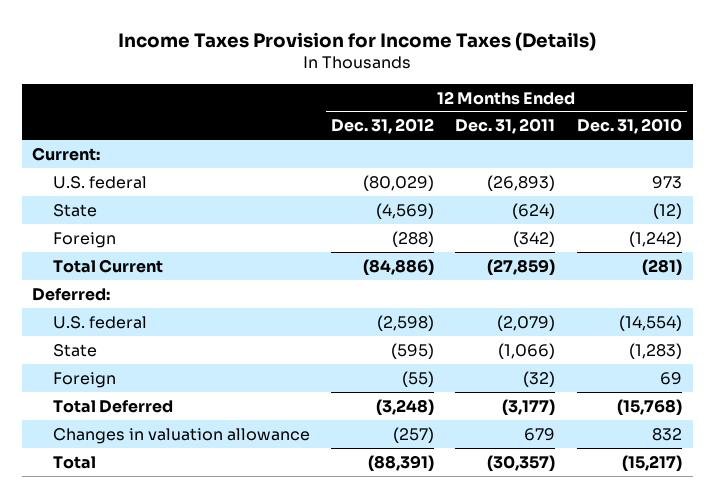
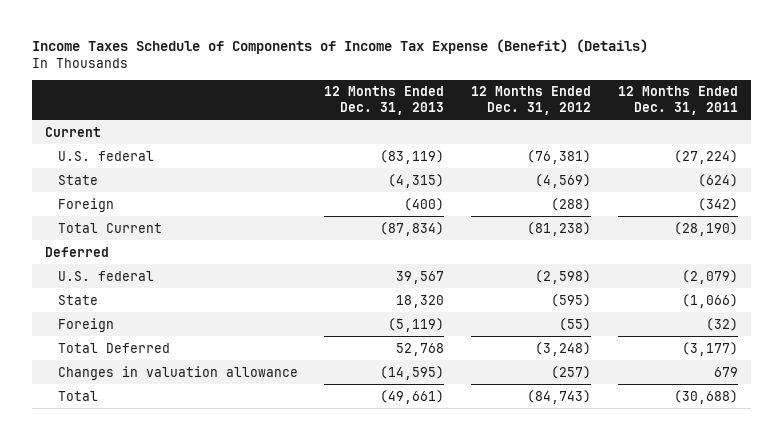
- Income Taxes Provision for Income Taxes (Details)
+ Income Taxes Schedule of Components of Income Tax Expense (Benefit) (Details)
- | 12 Months Ended Dec. 31, 2012 | 12 Months Ended Dec. 31, 2011 | 12 Months Ended Dec. 31, 2010
+ | 12 Months Ended Dec. 31, 2013 | 12 Months Ended Dec. 31, 2012 | 12 Months Ended Dec. 31, 2011
- Current:
- U.S. federal | (80,029) | (26,893) | 973
+ Current
+ U.S. federal | (83,119) | (76,381) | (27,224)
- Total Current | (84,886) | (27,859) | (281)
- Deferred:
+ Total Current | (87,834) | (81,238) | (28,190)
+ Deferred
- Total | (88,391) | (30,357) | (15,217)
+ Total | (49,661) | (84,743) | (30,688)

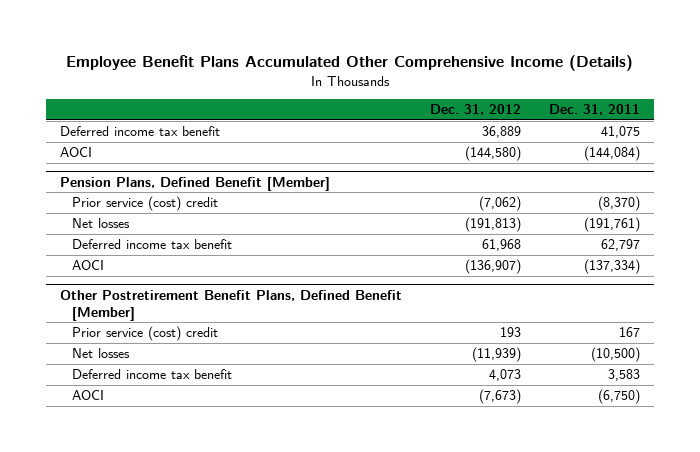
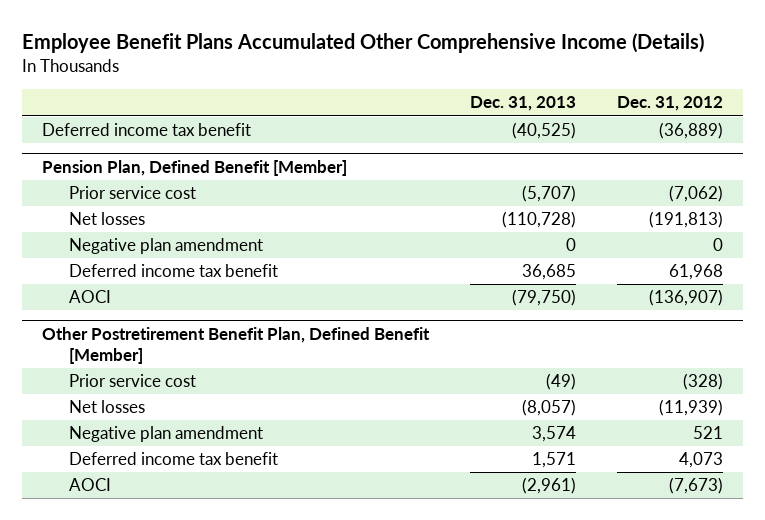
- | Dec. 31, 2012 | Dec. 31, 2011
+ | Dec. 31, 2013 | Dec. 31, 2012
- Deferred income tax benefit | 36,889 | 41,075
- AOCI | (144,580) | (144,084)
- Pension Plans, Defined Benefit [Member]
- Prior service (cost) credit | (7,062) | (8,370)
+ Deferred income tax benefit | (40,525) | (36,889)
+ Pension Plan, Defined Benefit [Member]
+ Prior service cost | (5,707) | (7,062)
+ Negative plan amendment | 0 | 0
- Other Postretirement Benefit Plans, Defined Benefit [Member]
- Prior service (cost) credit | 193 | 167
+ Other Postretirement Benefit Plan, Defined Benefit [Member]
+ Prior service cost | (49) | (328)
+ Negative plan amendment | 3,574 | 521

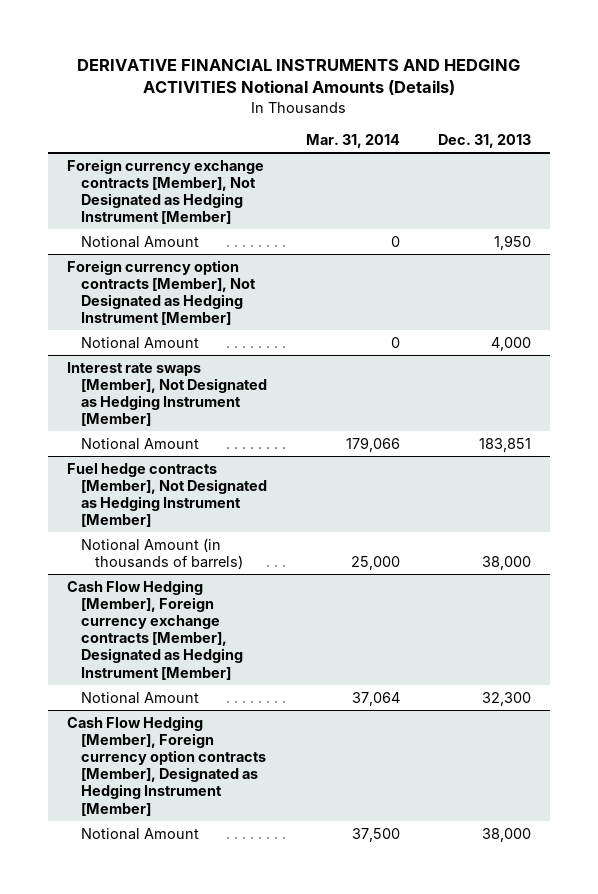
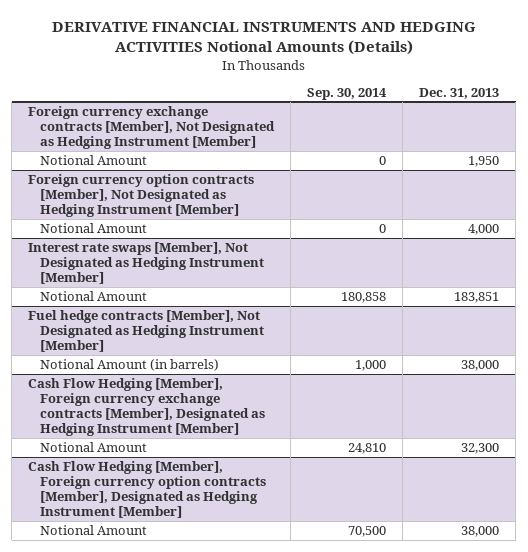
- | Mar. 31, 2014 | Dec. 31, 2013
+ | Sep. 30, 2014 | Dec. 31, 2013
@ Fuel hedge contracts [Member], Not Designated as Hedging Instrument [Member]
- Notional Amount (in thousands of barrels) | 25,000 | 38,000
+ Notional Amount (in barrels) | 1,000 | 38,000

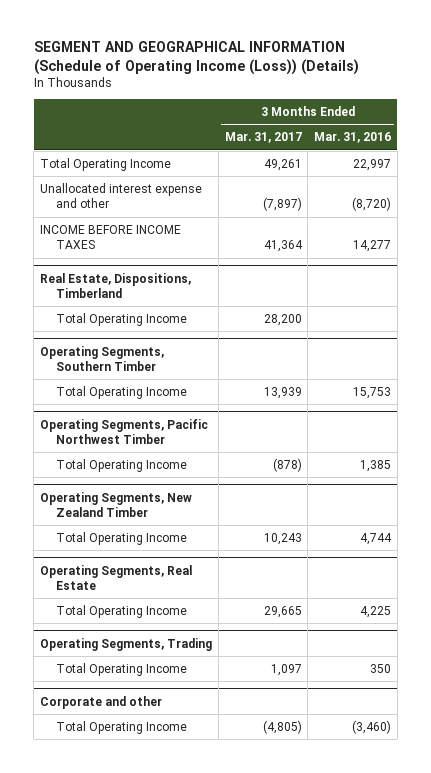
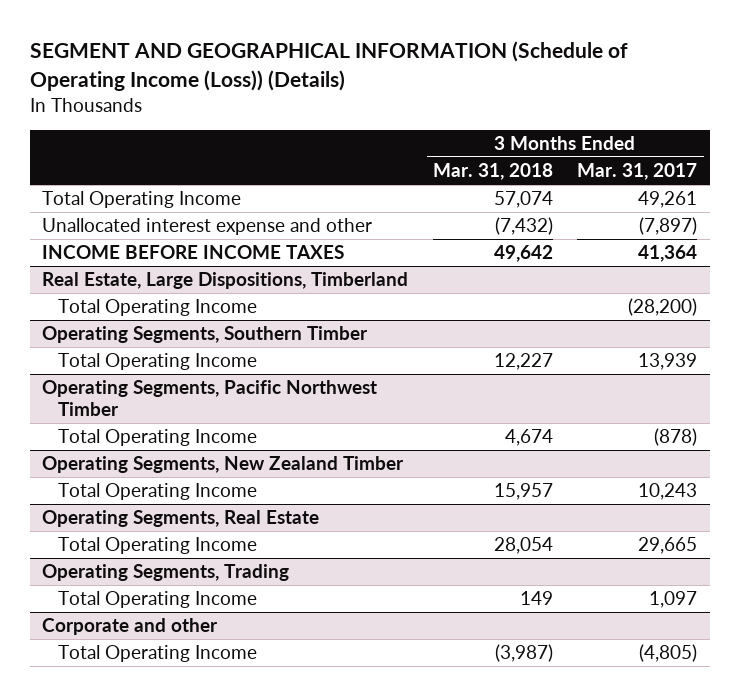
- | 3 Months Ended Mar. 31, 2017 | 3 Months Ended Mar. 31, 2016
+ | 3 Months Ended Mar. 31, 2018 | 3 Months Ended Mar. 31, 2017
- Real Estate, Dispositions, Timberland
- Total Operating Income | 28,200 |
+ Real Estate, Large Dispositions, Timberland
+ Total Operating Income | | (28,200)

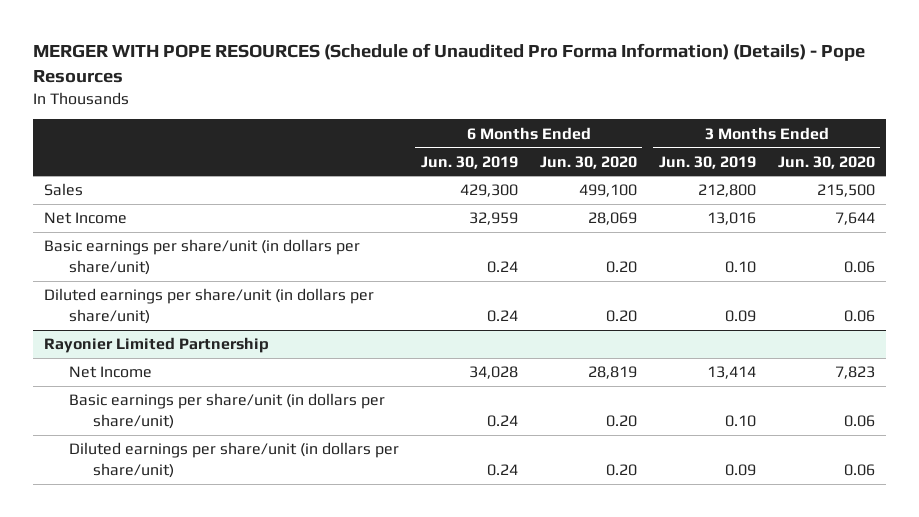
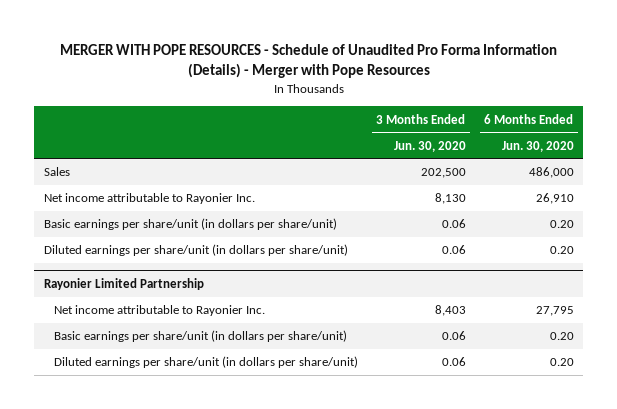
- MERGER WITH POPE RESOURCES (Schedule of Unaudited Pro Forma Information) (Details) - Pope Resources
+ MERGER WITH POPE RESOURCES - Schedule of Unaudited Pro Forma Information (Details) - Merger with Pope Resources
- | 6 Months Ended Jun. 30, 2019 | 6 Months Ended Jun. 30, 2020 | 3 Months Ended Jun. 30, 2019 | 3 Months Ended Jun. 30, 2020
+ | 3 Months Ended Jun. 30, 2020 | 6 Months Ended Jun. 30, 2020
- Sales | 429,300 | 499,100 | 212,800 | 215,500
- Net Income | 32,959 | 28,069 | 13,016 | 7,644
+ Sales | 202,500 | 486,000
+ Net income attributable to Rayonier Inc. | 8,130 | 26,910
@ Rayonier Limited Partnership
- Net Income | 34,028 | 28,819 | 13,414 | 7,823
+ Net income attributable to Rayonier Inc. | 8,403 | 27,795

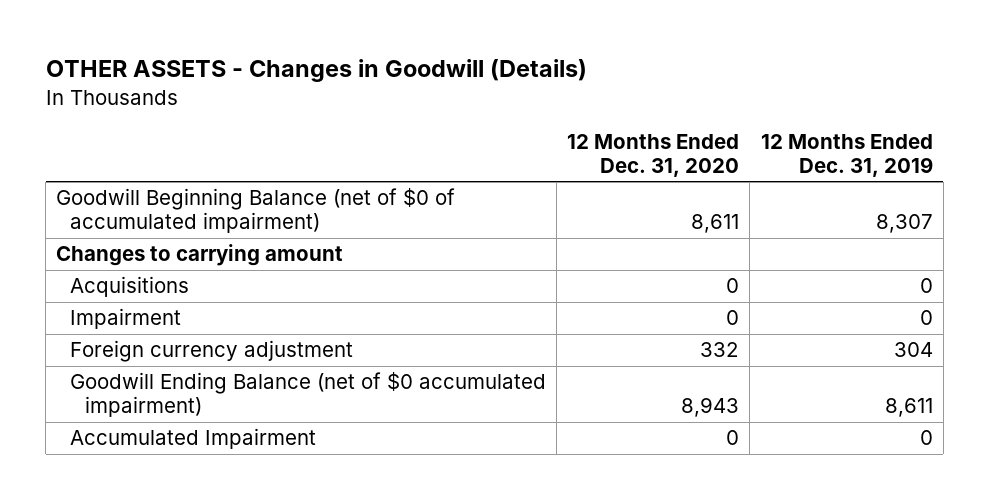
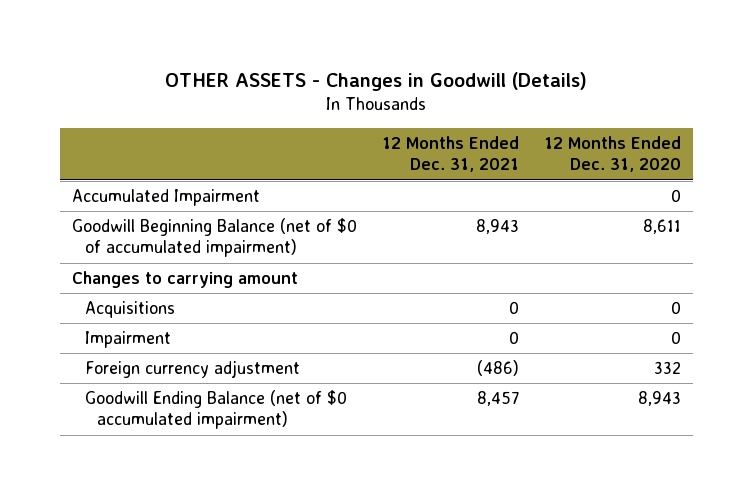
- | 12 Months Ended Dec. 31, 2020 | 12 Months Ended Dec. 31, 2019
+ | 12 Months Ended Dec. 31, 2021 | 12 Months Ended Dec. 31, 2020
moved up: Accumulated Impairment | | 0

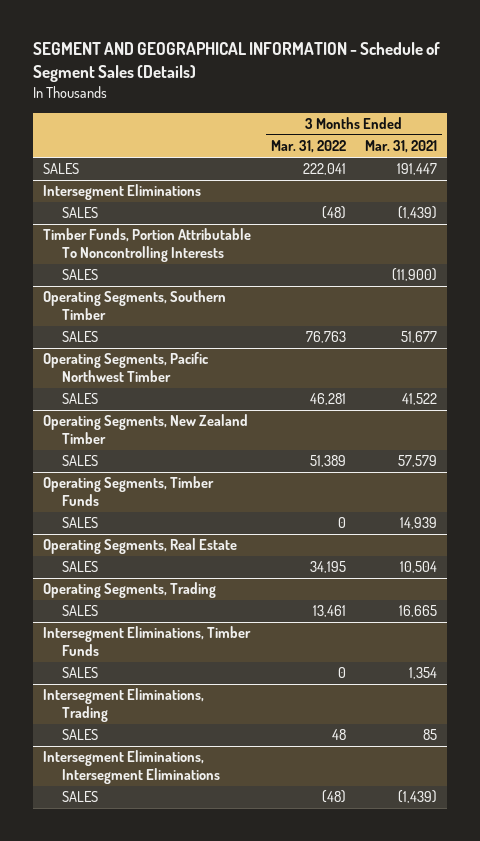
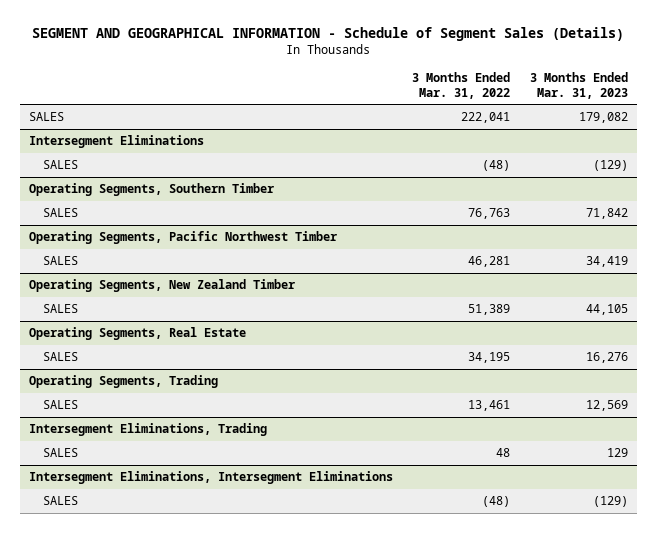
- | 3 Months Ended Mar. 31, 2022 | 3 Months Ended Mar. 31, 2021
+ | 3 Months Ended Mar. 31, 2022 | 3 Months Ended Mar. 31, 2023
- Timber Funds, Portion Attributable To Noncontrolling Interests
- SALES | | (11,900)
- Operating Segments, Timber Funds
- SALES | 0 | 14,939
- Intersegment Eliminations, Timber Funds
- SALES | 0 | 1,354

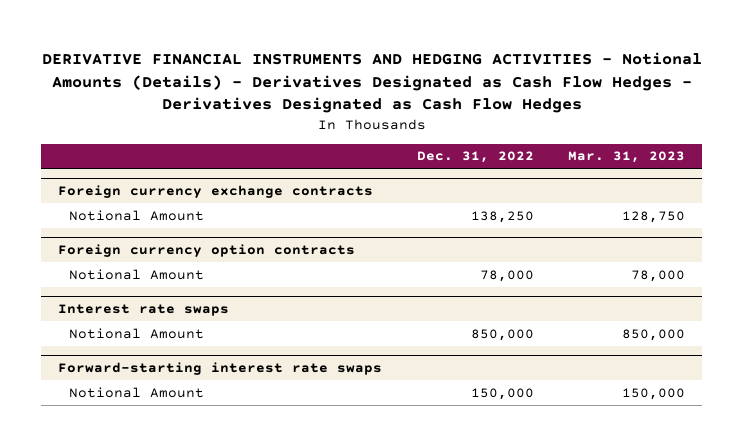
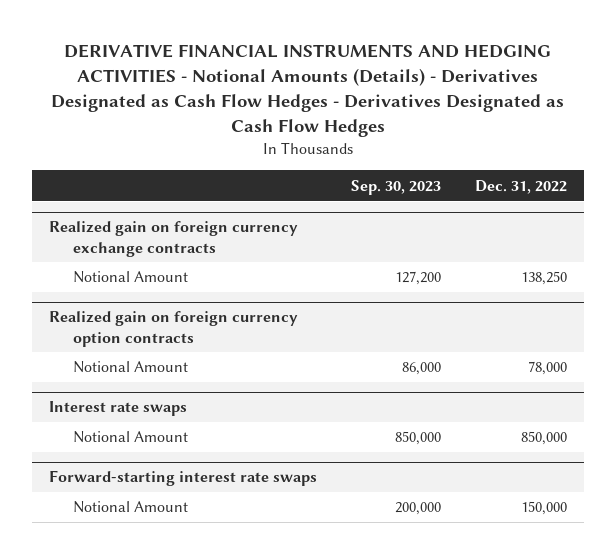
- | Dec. 31, 2022 | Mar. 31, 2023
+ | Sep. 30, 2023 | Dec. 31, 2022
- Foreign currency exchange contracts
+ Realized gain on foreign currency exchange contracts
- Foreign currency option contracts
+ Realized gain on foreign currency option contracts

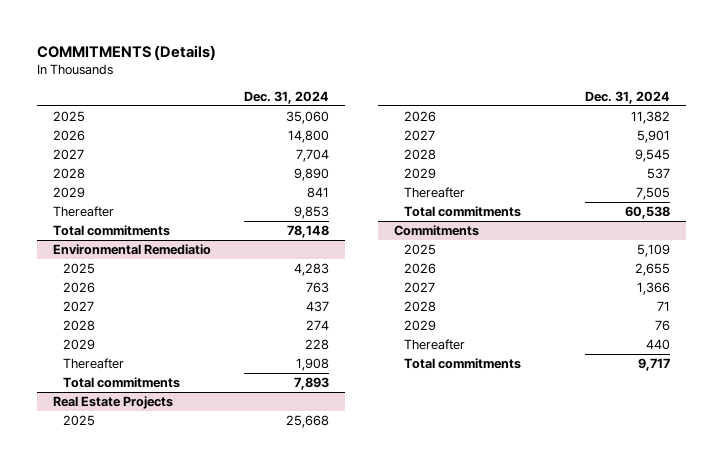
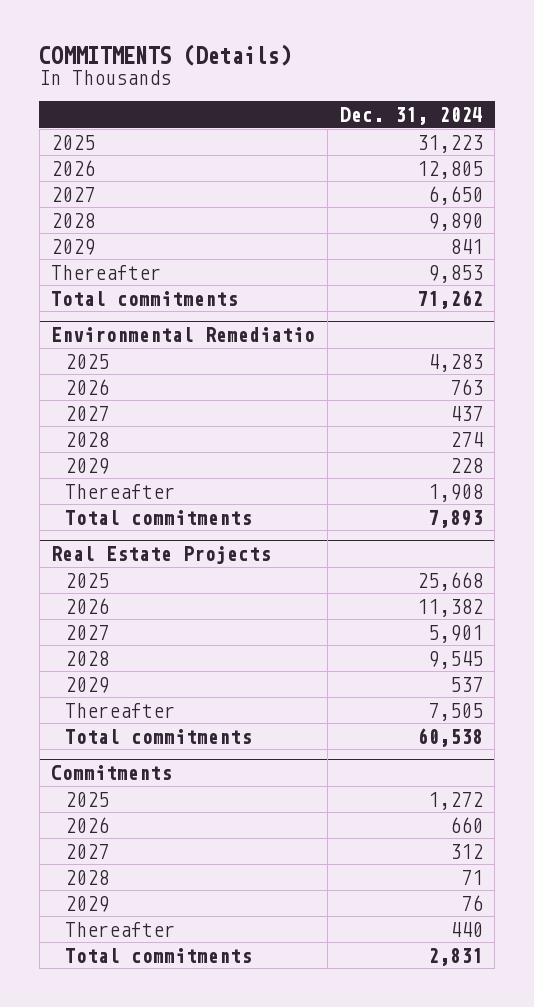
- 2025 | 35,060
- 2026 | 14,800
- 2027 | 7,704
+ 2025 | 31,223
+ 2026 | 12,805
+ 2027 | 6,650
- Total commitments | 78,148
+ Total commitments | 71,262
@ Commitments
- 2025 | 5,109
- 2026 | 2,655
- 2027 | 1,366
+ 2025 | 1,272
+ 2026 | 660
+ 2027 | 312
- Total commitments | 9,717
+ Total commitments | 2,831

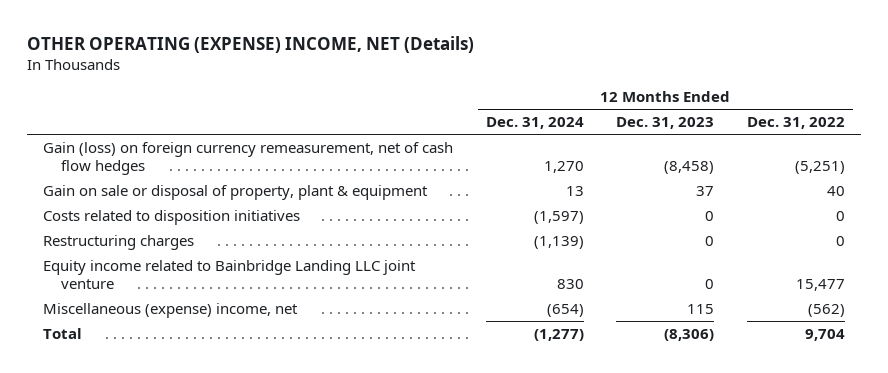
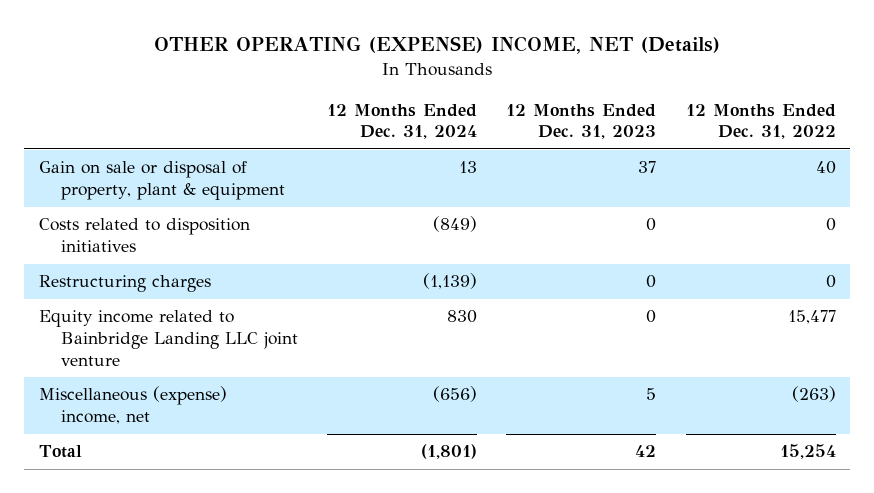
- Gain (loss) on foreign currency remeasurement, net of cash flow hedges | 1,270 | (8,458) | (5,251)
- Costs related to disposition initiatives | (1,597) | 0 | 0
+ Costs related to disposition initiatives | (849) | 0 | 0
- Miscellaneous (expense) income, net | (654) | 115 | (562)
- Total | (1,277) | (8,306) | 9,704
+ Miscellaneous (expense) income, net | (656) | 5 | (263)
+ Total | (1,801) | 42 | 15,254

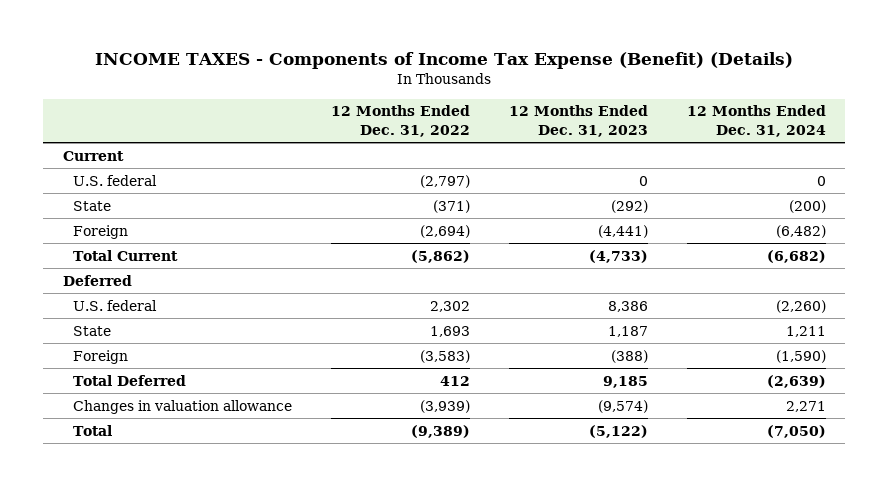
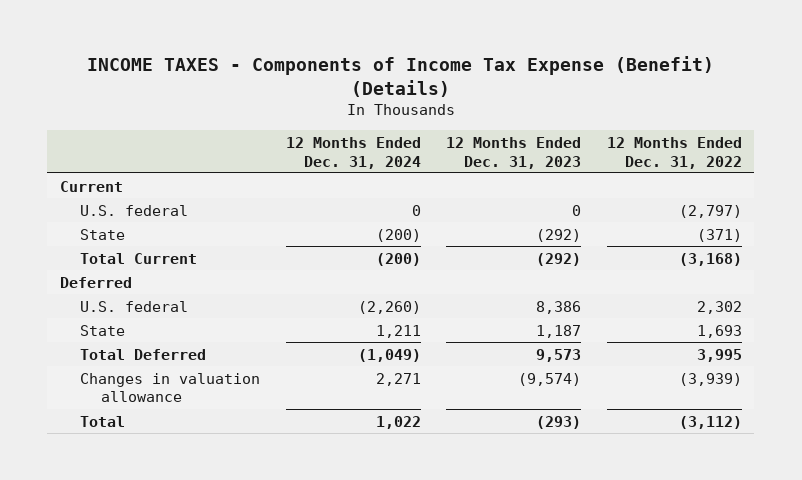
- | 12 Months Ended Dec. 31, 2022 | 12 Months Ended Dec. 31, 2023 | 12 Months Ended Dec. 31, 2024
+ | 12 Months Ended Dec. 31, 2024 | 12 Months Ended Dec. 31, 2023 | 12 Months Ended Dec. 31, 2022
- Foreign | (2,694) | (4,441) | (6,482)
- Total Current | (5,862) | (4,733) | (6,682)
+ Total Current | (200) | (292) | (3,168)
- Foreign | (3,583) | (388) | (1,590)
- Total Deferred | 412 | 9,185 | (2,639)
+ Total Deferred | (1,049) | 9,573 | 3,995
- Total | (9,389) | (5,122) | (7,050)
+ Total | 1,022 | (293) | (3,112)

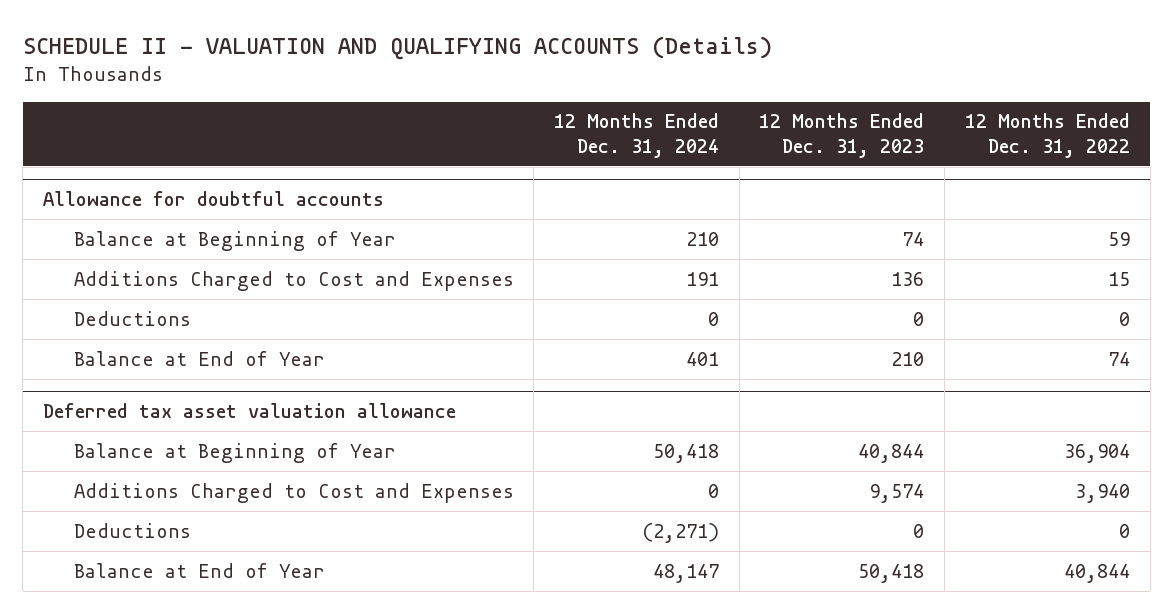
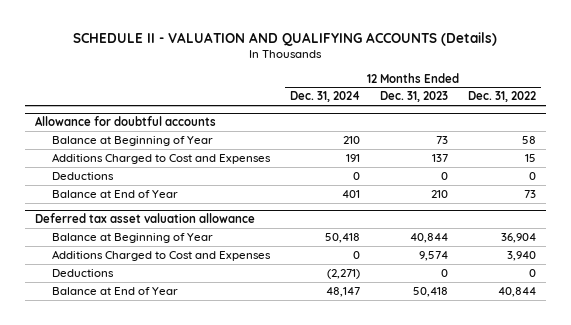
@ Allowance for doubtful accounts
- Balance at Beginning of Year | 210 | 74 | 59
- Additions Charged to Cost and Expenses | 191 | 136 | 15
+ Balance at Beginning of Year | 210 | 73 | 58
+ Additions Charged to Cost and Expenses | 191 | 137 | 15
- Balance at End of Year | 401 | 210 | 74
+ Balance at End of Year | 401 | 210 | 73

